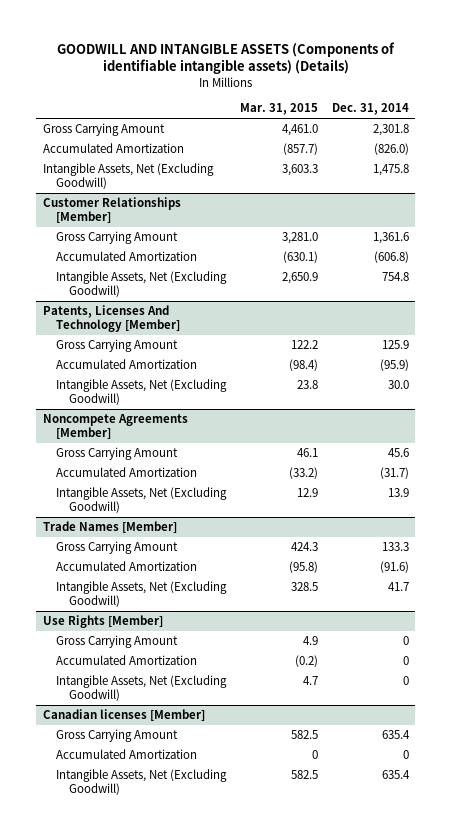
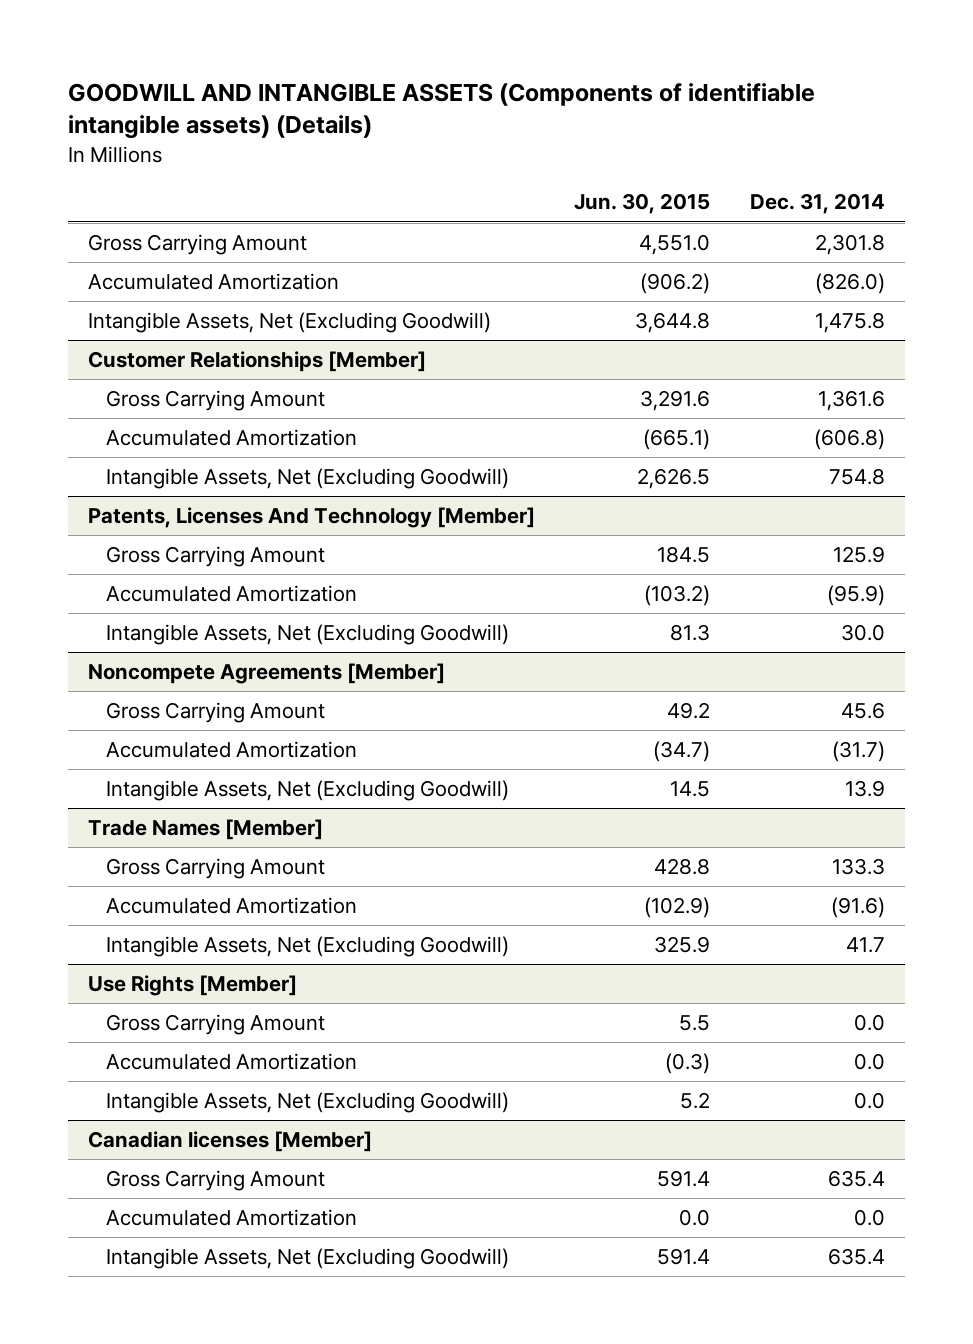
- | Mar. 31, 2015 | Dec. 31, 2014
+ | Jun. 30, 2015 | Dec. 31, 2014
@ Use Rights [Member]
- Gross Carrying Amount | 4.9 | 0
- Accumulated Amortization | (0.2) | 0
- Intangible Assets, Net (Excluding Goodwill) | 4.7 | 0
+ Gross Carrying Amount | 5.5 | 0.0
+ Accumulated Amortization | (0.3) | 0.0
+ Intangible Assets, Net (Excluding Goodwill) | 5.2 | 0.0
@ Canadian licenses [Member]
- Accumulated Amortization | 0 | 0
+ Accumulated Amortization | 0.0 | 0.0

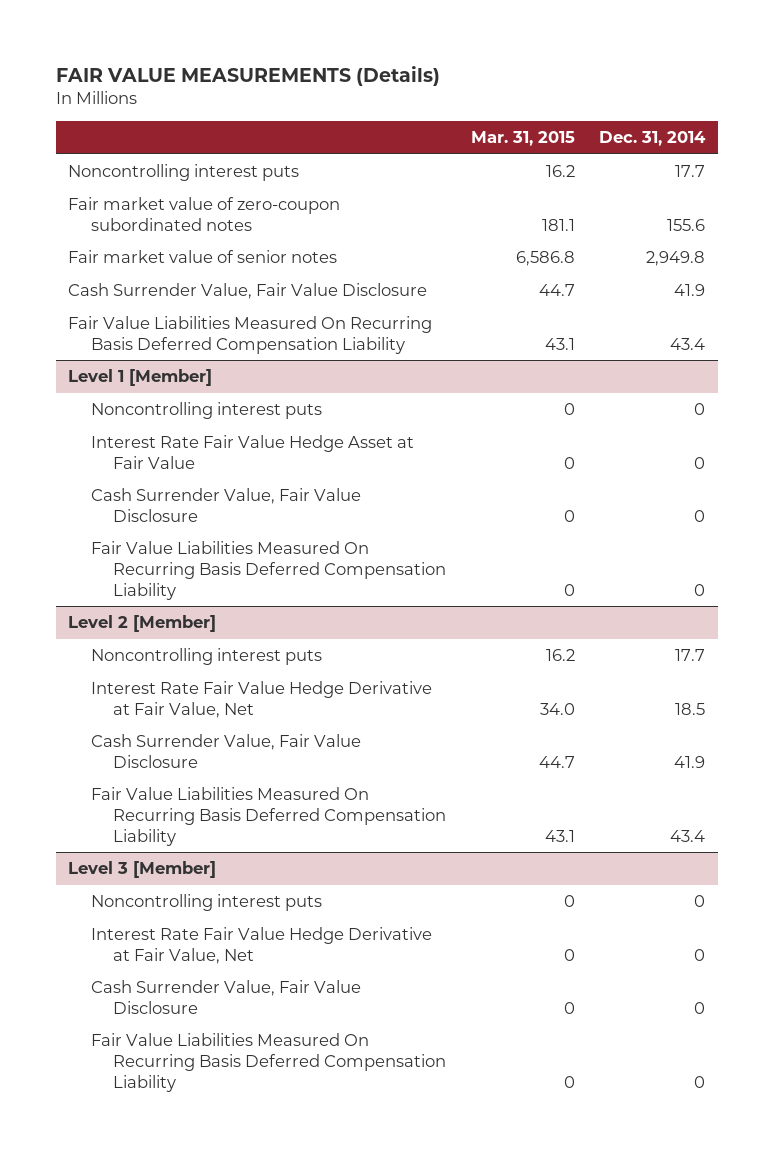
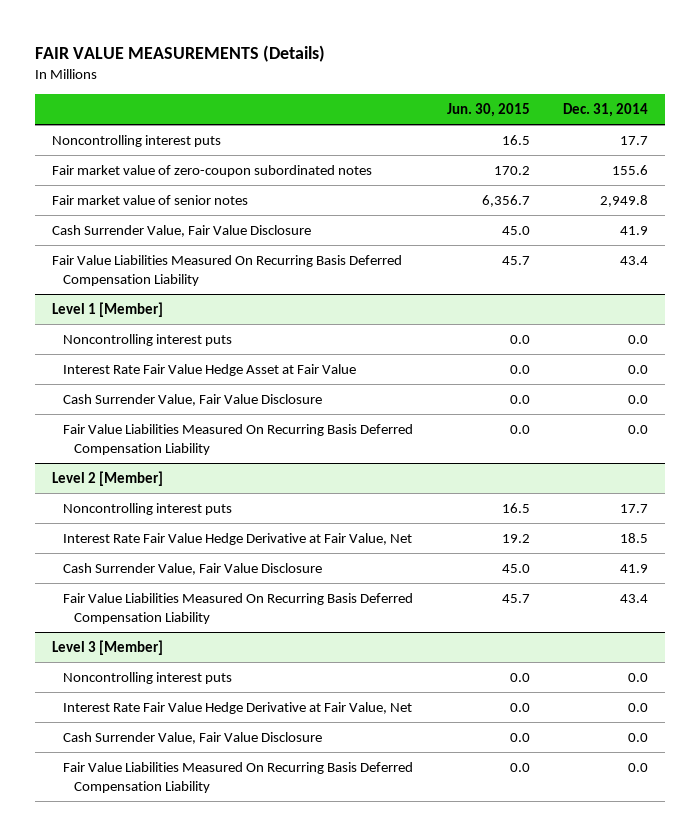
- | Mar. 31, 2015 | Dec. 31, 2014
+ | Jun. 30, 2015 | Dec. 31, 2014
@ Level 1 [Member]
- Noncontrolling interest puts | 0 | 0
- Interest Rate Fair Value Hedge Asset at Fair Value | 0 | 0
- Cash Surrender Value, Fair Value Disclosure | 0 | 0
- Fair Value Liabilities Measured On Recurring Basis Deferred Compensation Liability | 0 | 0
+ Noncontrolling interest puts | 0.0 | 0.0
+ Interest Rate Fair Value Hedge Asset at Fair Value | 0.0 | 0.0
+ Cash Surrender Value, Fair Value Disclosure | 0.0 | 0.0
+ Fair Value Liabilities Measured On Recurring Basis Deferred Compensation Liability | 0.0 | 0.0
@ Level 3 [Member]
- Noncontrolling interest puts | 0 | 0
- Interest Rate Fair Value Hedge Derivative at Fair Value, Net | 0 | 0
- Cash Surrender Value, Fair Value Disclosure | 0 | 0
- Fair Value Liabilities Measured On Recurring Basis Deferred Compensation Liability | 0 | 0
+ Noncontrolling interest puts | 0.0 | 0.0
+ Interest Rate Fair Value Hedge Derivative at Fair Value, Net | 0.0 | 0.0
+ Cash Surrender Value, Fair Value Disclosure | 0.0 | 0.0
+ Fair Value Liabilities Measured On Recurring Basis Deferred Compensation Liability | 0.0 | 0.0

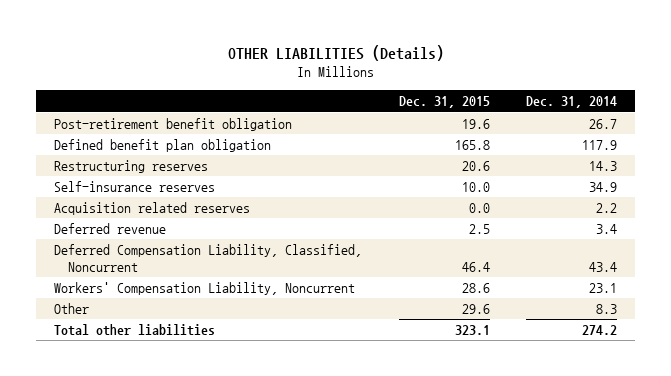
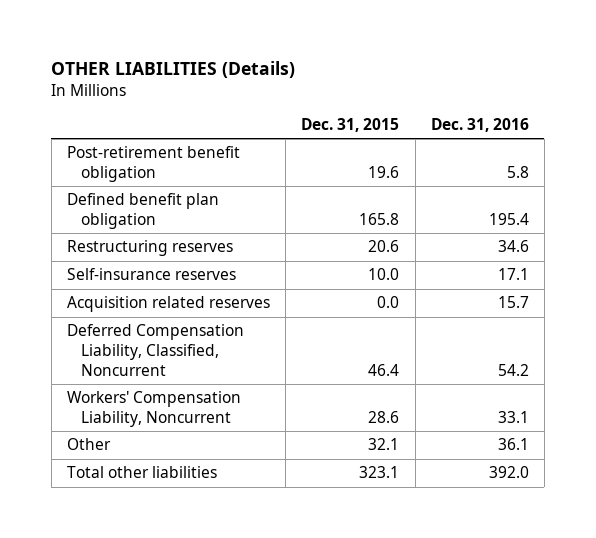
- | Dec. 31, 2015 | Dec. 31, 2014
+ | Dec. 31, 2015 | Dec. 31, 2016
- Deferred revenue | 2.5 | 3.4
- Other | 29.6 | 8.3
+ Other | 32.1 | 36.1

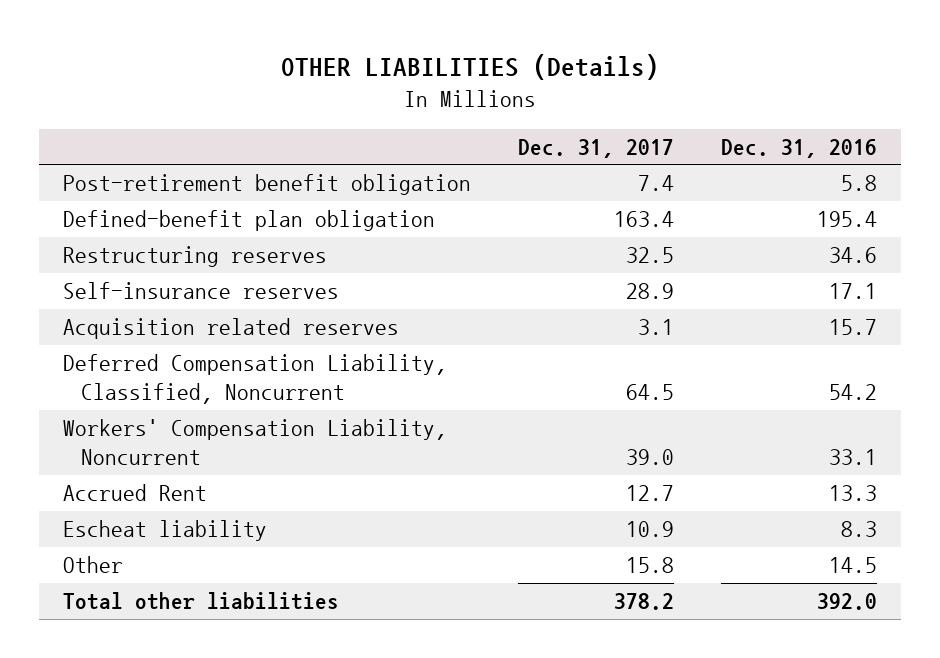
- | Dec. 31, 2015 | Dec. 31, 2016
+ | Dec. 31, 2017 | Dec. 31, 2016
- Defined benefit plan obligation | 165.8 | 195.4
+ Defined-benefit plan obligation | 163.4 | 195.4
- Other | 32.1 | 36.1
+ Accrued Rent | 12.7 | 13.3
+ Escheat liability | 10.9 | 8.3
+ Other | 15.8 | 14.5

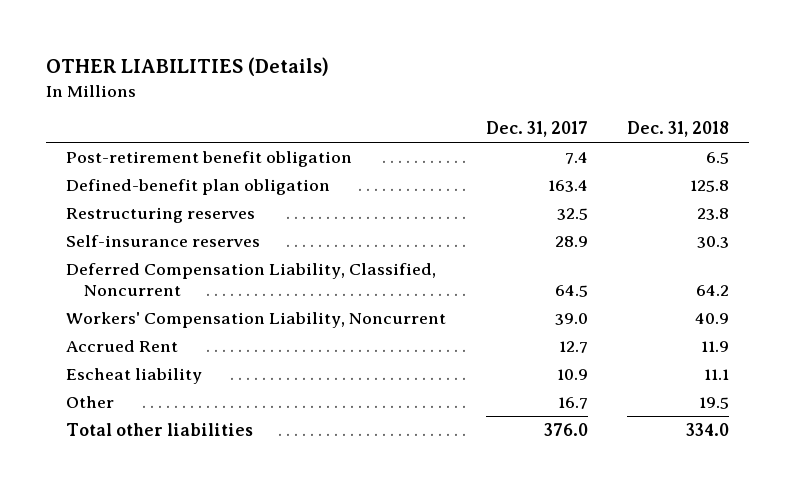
- | Dec. 31, 2017 | Dec. 31, 2016
+ | Dec. 31, 2017 | Dec. 31, 2018
- Acquisition related reserves | 3.1 | 15.7
- Other | 15.8 | 14.5
- Total other liabilities | 378.2 | 392.0
+ Other | 16.7 | 19.5
+ Total other liabilities | 376.0 | 334.0

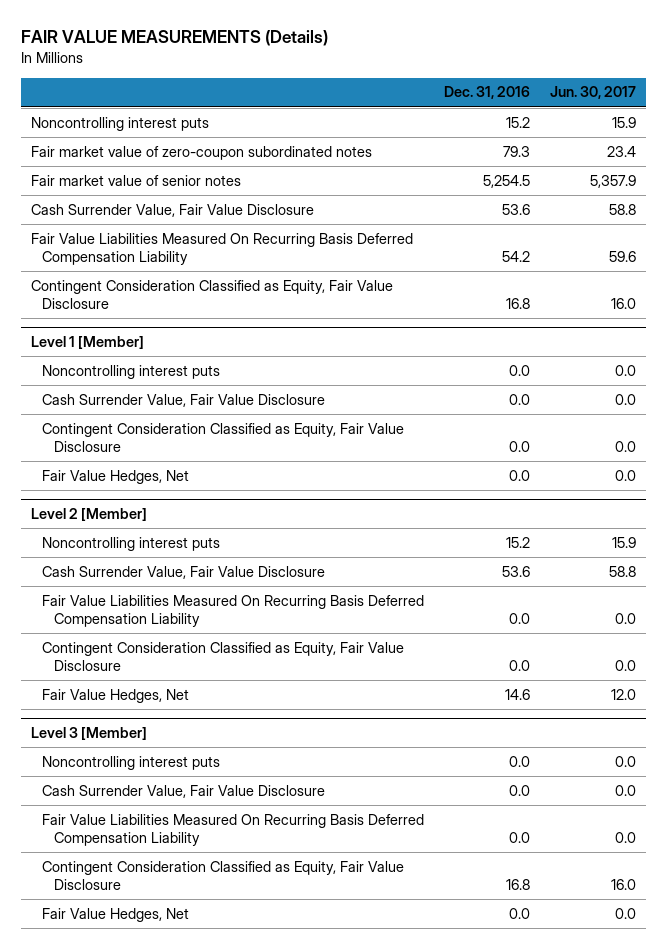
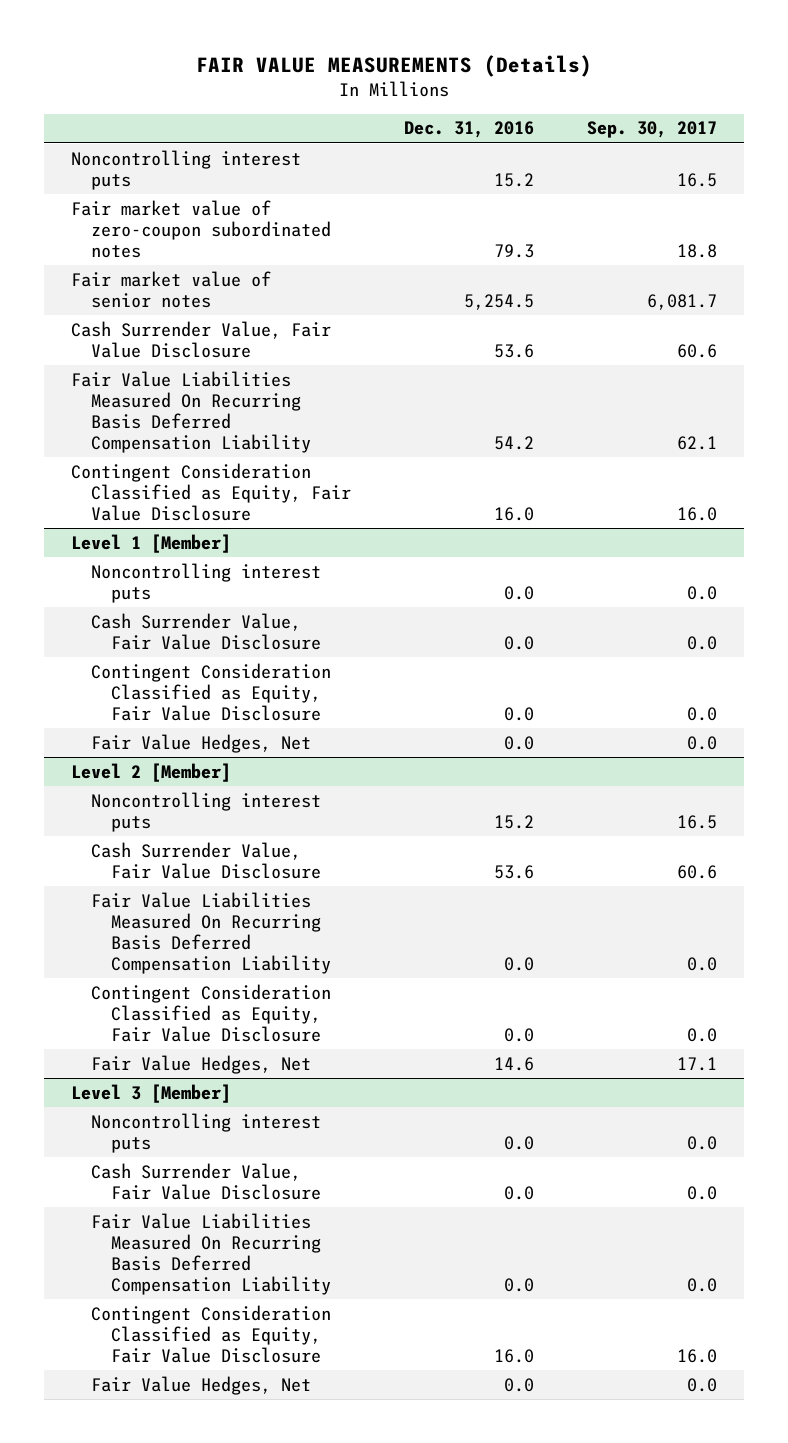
- | Dec. 31, 2016 | Jun. 30, 2017
+ | Dec. 31, 2016 | Sep. 30, 2017
- Contingent Consideration Classified as Equity, Fair Value Disclosure | 16.8 | 16.0
+ Contingent Consideration Classified as Equity, Fair Value Disclosure | 16.0 | 16.0
@ Level 3 [Member]
- Contingent Consideration Classified as Equity, Fair Value Disclosure | 16.8 | 16.0
+ Contingent Consideration Classified as Equity, Fair Value Disclosure | 16.0 | 16.0

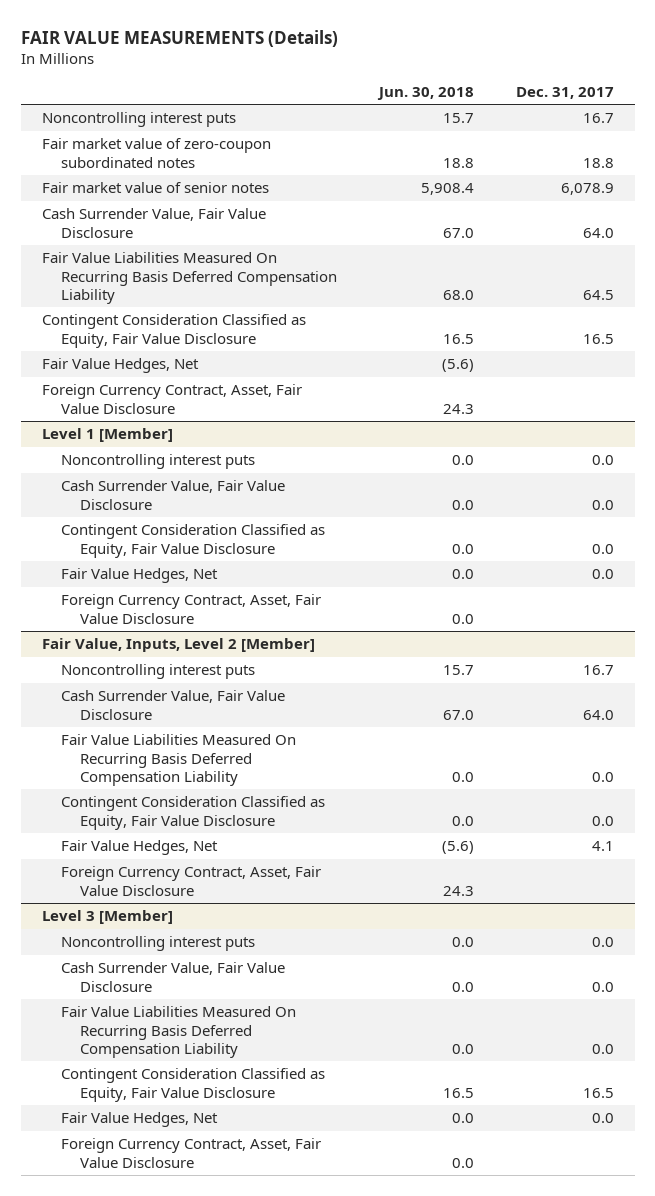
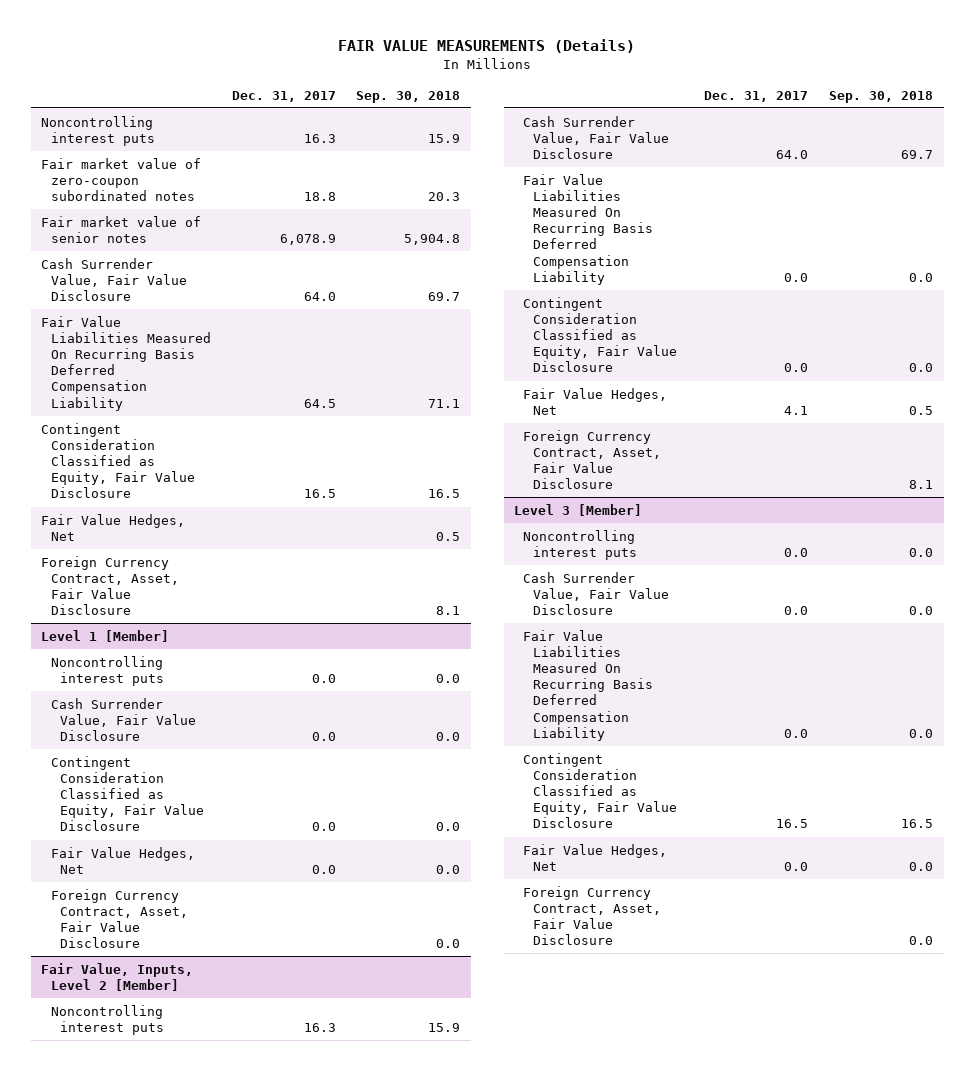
- | Jun. 30, 2018 | Dec. 31, 2017
+ | Dec. 31, 2017 | Sep. 30, 2018
- Noncontrolling interest puts | 15.7 | 16.7
+ Noncontrolling interest puts | 16.3 | 15.9
@ Fair Value, Inputs, Level 2 [Member]
- Noncontrolling interest puts | 15.7 | 16.7
+ Noncontrolling interest puts | 16.3 | 15.9

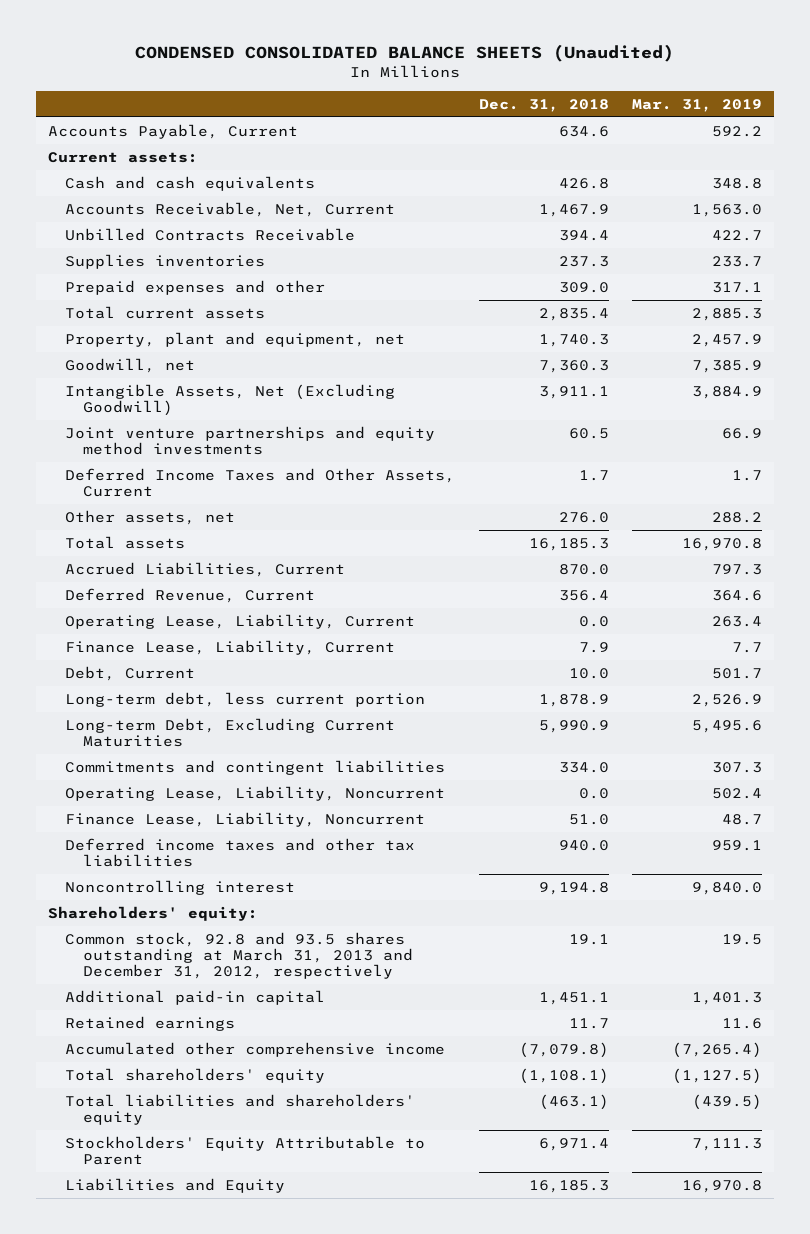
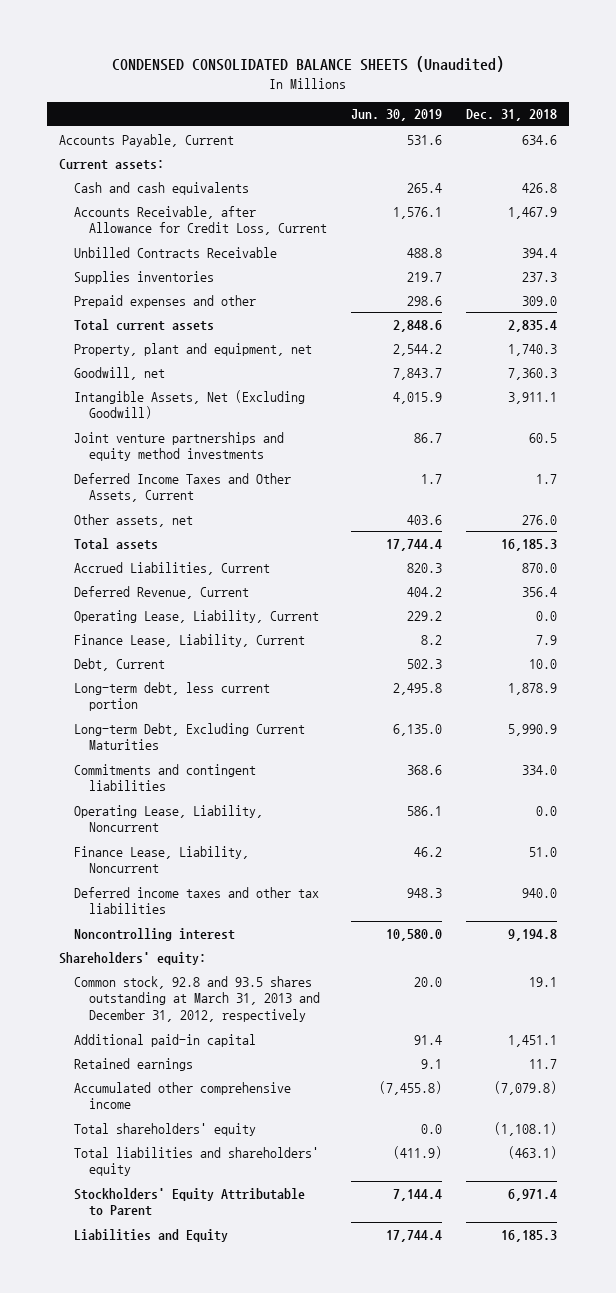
- | Dec. 31, 2018 | Mar. 31, 2019
+ | Jun. 30, 2019 | Dec. 31, 2018
- Accounts Receivable, Net, Current | 1,467.9 | 1,563.0
+ Accounts Receivable, after Allowance for Credit Loss, Current | 1,576.1 | 1,467.9

